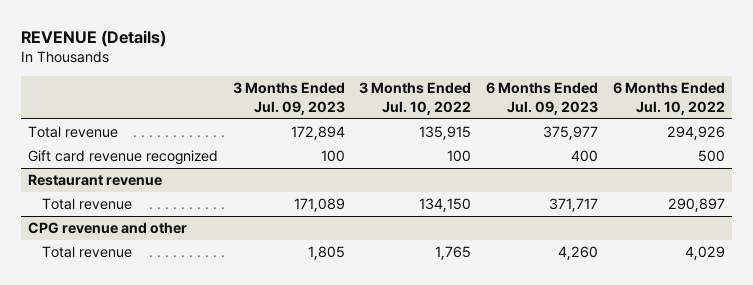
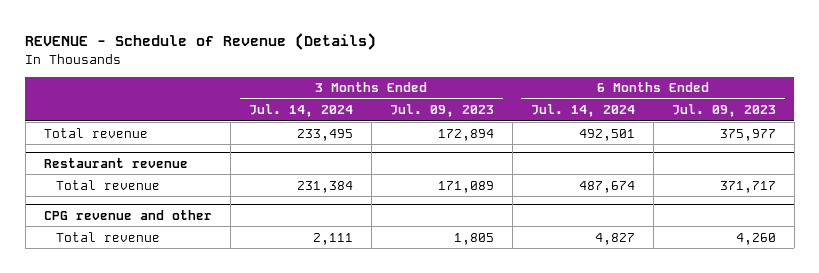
- REVENUE (Details)
+ REVENUE - Schedule of Revenue (Details)
- | 3 Months Ended Jul. 09, 2023 | 3 Months Ended Jul. 10, 2022 | 6 Months Ended Jul. 09, 2023 | 6 Months Ended Jul. 10, 2022
+ | 3 Months Ended Jul. 14, 2024 | 3 Months Ended Jul. 09, 2023 | 6 Months Ended Jul. 14, 2024 | 6 Months Ended Jul. 09, 2023
- Gift card revenue recognized | 100 | 100 | 400 | 500

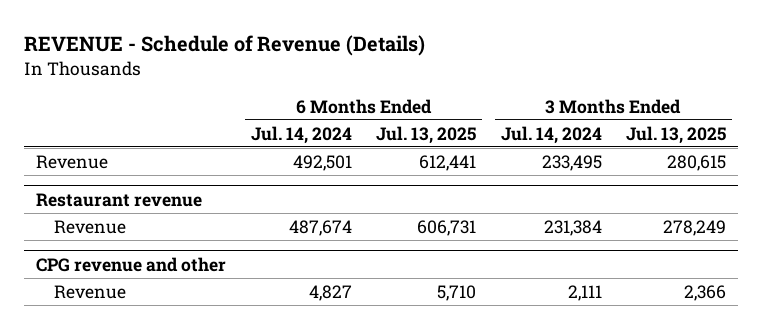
- | 3 Months Ended Jul. 14, 2024 | 3 Months Ended Jul. 09, 2023 | 6 Months Ended Jul. 14, 2024 | 6 Months Ended Jul. 09, 2023
+ | 6 Months Ended Jul. 14, 2024 | 6 Months Ended Jul. 13, 2025 | 3 Months Ended Jul. 14, 2024 | 3 Months Ended Jul. 13, 2025
- Total revenue | 233,495 | 172,894 | 492,501 | 375,977
+ Revenue | 492,501 | 612,441 | 233,495 | 280,615
@ Restaurant revenue
- Total revenue | 231,384 | 171,089 | 487,674 | 371,717
+ Revenue | 487,674 | 606,731 | 231,384 | 278,249
@ CPG revenue and other
- Total revenue | 2,111 | 1,805 | 4,827 | 4,260
+ Revenue | 4,827 | 5,710 | 2,111 | 2,366

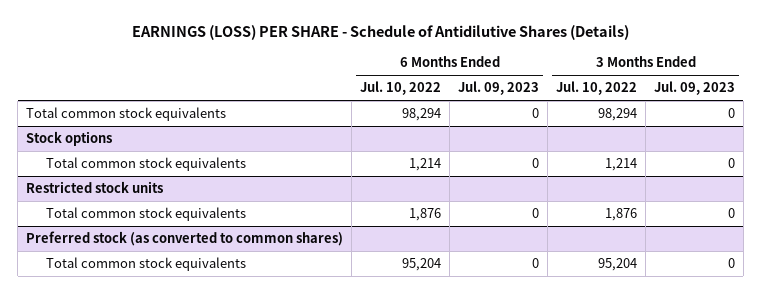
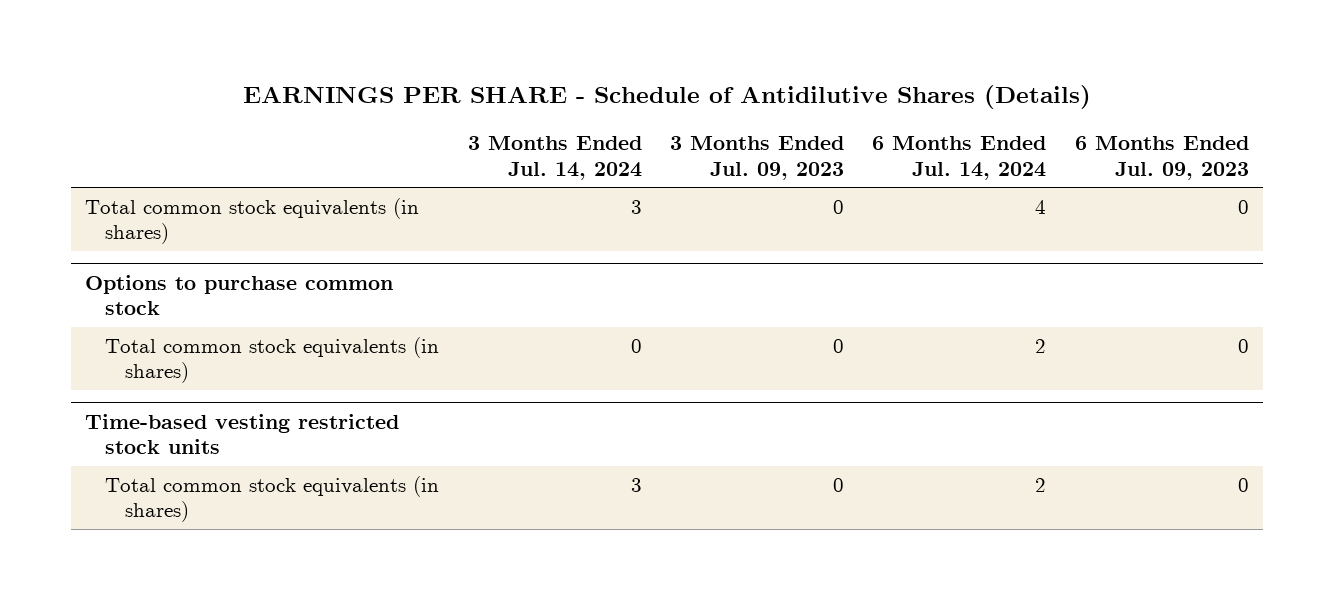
- EARNINGS (LOSS) PER SHARE - Schedule of Antidilutive Shares (Details)
+ EARNINGS PER SHARE - Schedule of Antidilutive Shares (Details)
- | 6 Months Ended Jul. 10, 2022 | 6 Months Ended Jul. 09, 2023 | 3 Months Ended Jul. 10, 2022 | 3 Months Ended Jul. 09, 2023
+ | 3 Months Ended Jul. 14, 2024 | 3 Months Ended Jul. 09, 2023 | 6 Months Ended Jul. 14, 2024 | 6 Months Ended Jul. 09, 2023
- Total common stock equivalents | 98,294 | 0 | 98,294 | 0
- Stock options
- Total common stock equivalents | 1,214 | 0 | 1,214 | 0
- Restricted stock units
- Total common stock equivalents | 1,876 | 0 | 1,876 | 0
- Preferred stock (as converted to common shares)
- Total common stock equivalents | 95,204 | 0 | 95,204 | 0
+ Total common stock equivalents (in shares) | 3 | 0 | 4 | 0
+ Options to purchase common stock
+ Total common stock equivalents (in shares) | 0 | 0 | 2 | 0
+ Time-based vesting restricted stock units
+ Total common stock equivalents (in shares) | 3 | 0 | 2 | 0

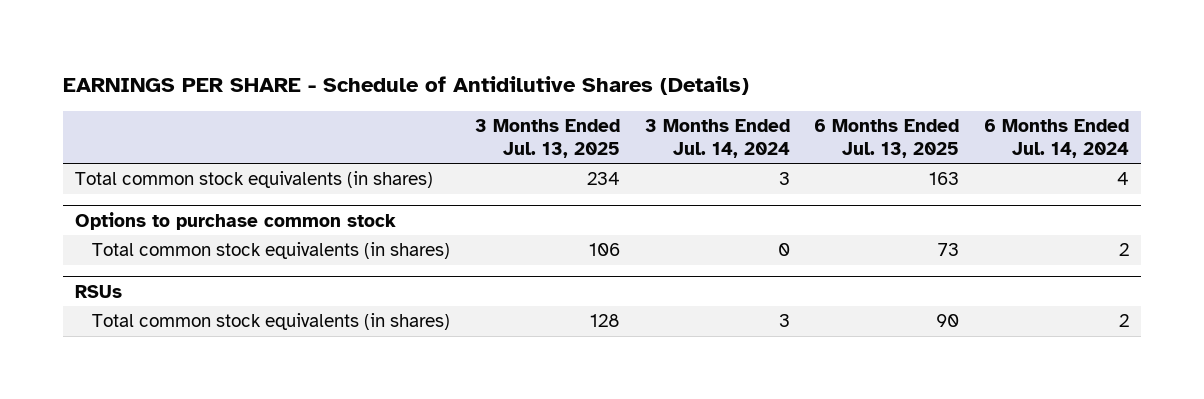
- | 3 Months Ended Jul. 14, 2024 | 3 Months Ended Jul. 09, 2023 | 6 Months Ended Jul. 14, 2024 | 6 Months Ended Jul. 09, 2023
+ | 3 Months Ended Jul. 13, 2025 | 3 Months Ended Jul. 14, 2024 | 6 Months Ended Jul. 13, 2025 | 6 Months Ended Jul. 14, 2024
- Time-based vesting restricted stock units
+ RSUs

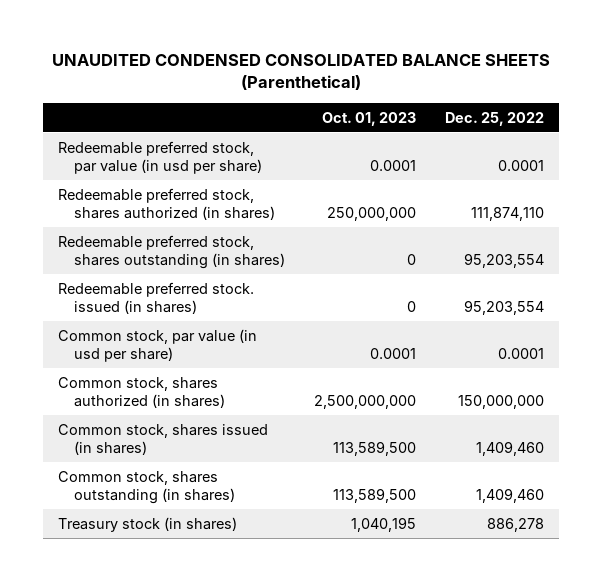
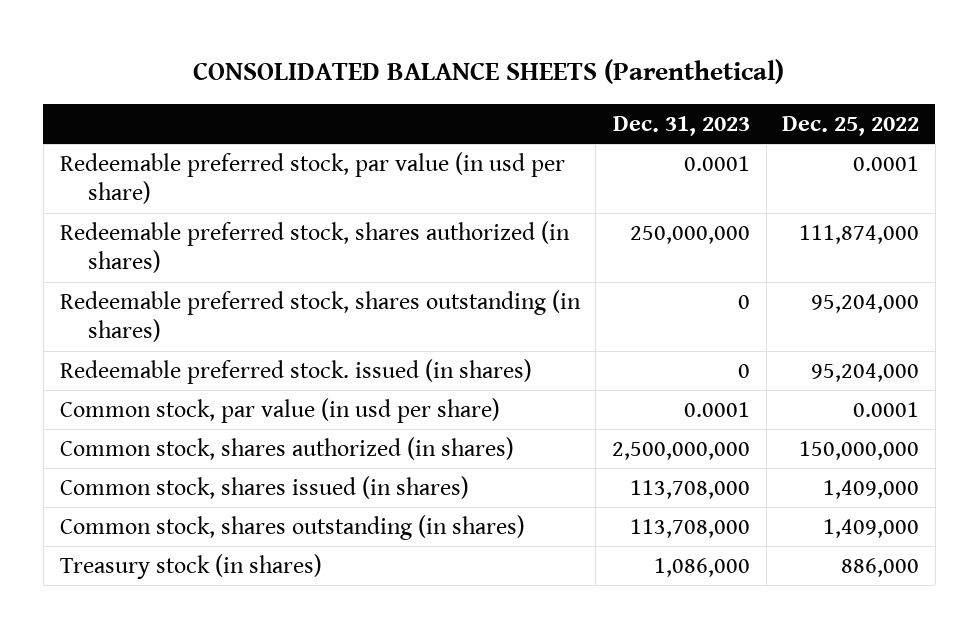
- UNAUDITED CONDENSED CONSOLIDATED BALANCE SHEETS (Parenthetical)
+ CONSOLIDATED BALANCE SHEETS (Parenthetical)
- | Oct. 01, 2023 | Dec. 25, 2022
+ | Dec. 31, 2023 | Dec. 25, 2022
- Redeemable preferred stock, shares authorized (in shares) | 250,000,000 | 111,874,110
- Redeemable preferred stock, shares outstanding (in shares) | 0 | 95,203,554
- Redeemable preferred stock. issued (in shares) | 0 | 95,203,554
+ Redeemable preferred stock, shares authorized (in shares) | 250,000,000 | 111,874,000
+ Redeemable preferred stock, shares outstanding (in shares) | 0 | 95,204,000
+ Redeemable preferred stock. issued (in shares) | 0 | 95,204,000
- Common stock, shares issued (in shares) | 113,589,500 | 1,409,460
- Common stock, shares outstanding (in shares) | 113,589,500 | 1,409,460
- Treasury stock (in shares) | 1,040,195 | 886,278
+ Common stock, shares issued (in shares) | 113,708,000 | 1,409,000
+ Common stock, shares outstanding (in shares) | 113,708,000 | 1,409,000
+ Treasury stock (in shares) | 1,086,000 | 886,000

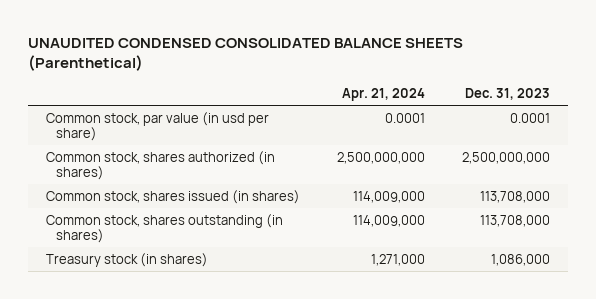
- CONSOLIDATED BALANCE SHEETS (Parenthetical)
+ UNAUDITED CONDENSED CONSOLIDATED BALANCE SHEETS (Parenthetical)
- | Dec. 31, 2023 | Dec. 25, 2022
+ | Apr. 21, 2024 | Dec. 31, 2023
- Redeemable preferred stock, par value (in usd per share) | 0.0001 | 0.0001
- Redeemable preferred stock, shares authorized (in shares) | 250,000,000 | 111,874,000
- Redeemable preferred stock, shares outstanding (in shares) | 0 | 95,204,000
- Redeemable preferred stock. issued (in shares) | 0 | 95,204,000

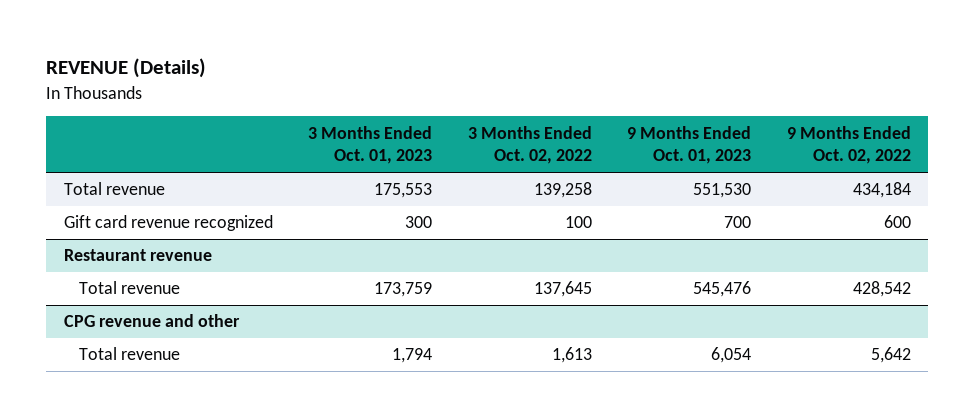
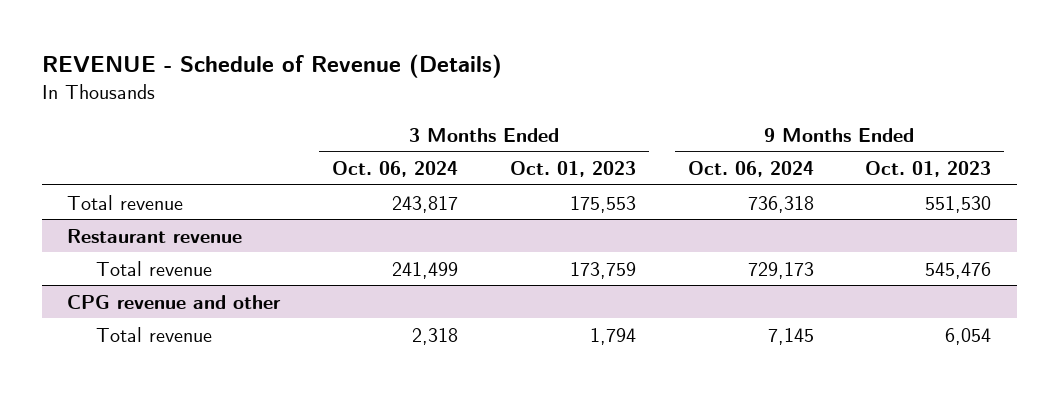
- REVENUE (Details)
+ REVENUE - Schedule of Revenue (Details)
- | 3 Months Ended Oct. 01, 2023 | 3 Months Ended Oct. 02, 2022 | 9 Months Ended Oct. 01, 2023 | 9 Months Ended Oct. 02, 2022
+ | 3 Months Ended Oct. 06, 2024 | 3 Months Ended Oct. 01, 2023 | 9 Months Ended Oct. 06, 2024 | 9 Months Ended Oct. 01, 2023
- Gift card revenue recognized | 300 | 100 | 700 | 600

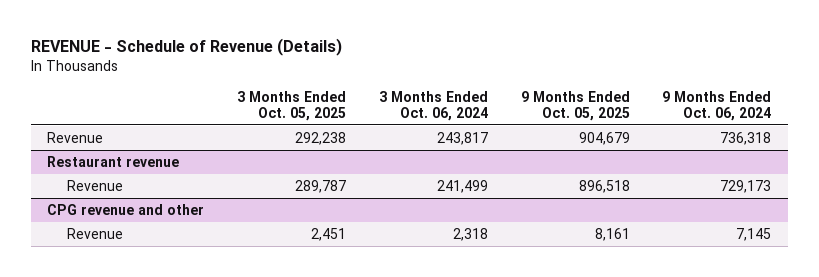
- | 3 Months Ended Oct. 06, 2024 | 3 Months Ended Oct. 01, 2023 | 9 Months Ended Oct. 06, 2024 | 9 Months Ended Oct. 01, 2023
+ | 3 Months Ended Oct. 05, 2025 | 3 Months Ended Oct. 06, 2024 | 9 Months Ended Oct. 05, 2025 | 9 Months Ended Oct. 06, 2024
- Total revenue | 243,817 | 175,553 | 736,318 | 551,530
+ Revenue | 292,238 | 243,817 | 904,679 | 736,318
@ Restaurant revenue
- Total revenue | 241,499 | 173,759 | 729,173 | 545,476
+ Revenue | 289,787 | 241,499 | 896,518 | 729,173
@ CPG revenue and other
- Total revenue | 2,318 | 1,794 | 7,145 | 6,054
+ Revenue | 2,451 | 2,318 | 8,161 | 7,145

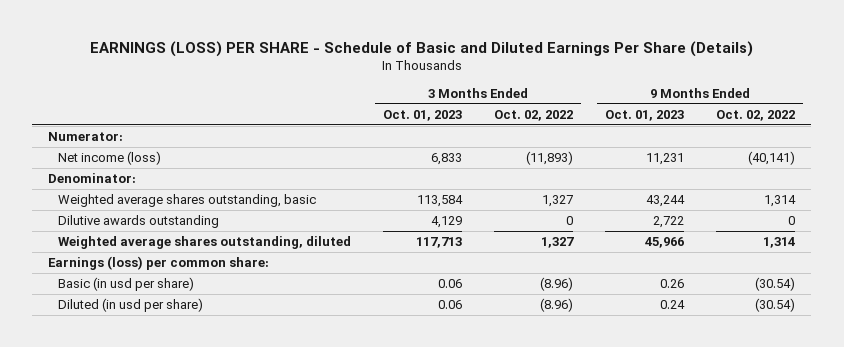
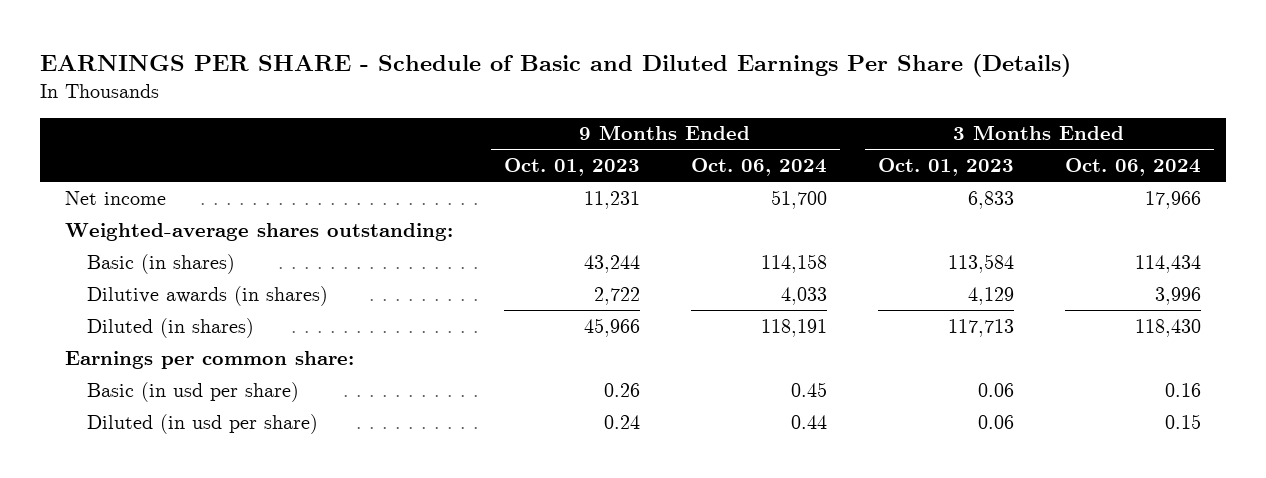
- EARNINGS (LOSS) PER SHARE - Schedule of Basic and Diluted Earnings Per Share (Details)
+ EARNINGS PER SHARE - Schedule of Basic and Diluted Earnings Per Share (Details)
- | 3 Months Ended Oct. 01, 2023 | 3 Months Ended Oct. 02, 2022 | 9 Months Ended Oct. 01, 2023 | 9 Months Ended Oct. 02, 2022
+ | 9 Months Ended Oct. 01, 2023 | 9 Months Ended Oct. 06, 2024 | 3 Months Ended Oct. 01, 2023 | 3 Months Ended Oct. 06, 2024
- Numerator:
- Net income (loss) | 6,833 | (11,893) | 11,231 | (40,141)
- Denominator:
- Weighted average shares outstanding, basic | 113,584 | 1,327 | 43,244 | 1,314
- Dilutive awards outstanding | 4,129 | 0 | 2,722 | 0
- Weighted average shares outstanding, diluted | 117,713 | 1,327 | 45,966 | 1,314
- Earnings (loss) per common share:
+ Net income | 11,231 | 51,700 | 6,833 | 17,966
+ Weighted-average shares outstanding:
+ Basic (in shares) | 43,244 | 114,158 | 113,584 | 114,434
+ Dilutive awards (in shares) | 2,722 | 4,033 | 4,129 | 3,996
+ Diluted (in shares) | 45,966 | 118,191 | 117,713 | 118,430
+ Earnings per common share:

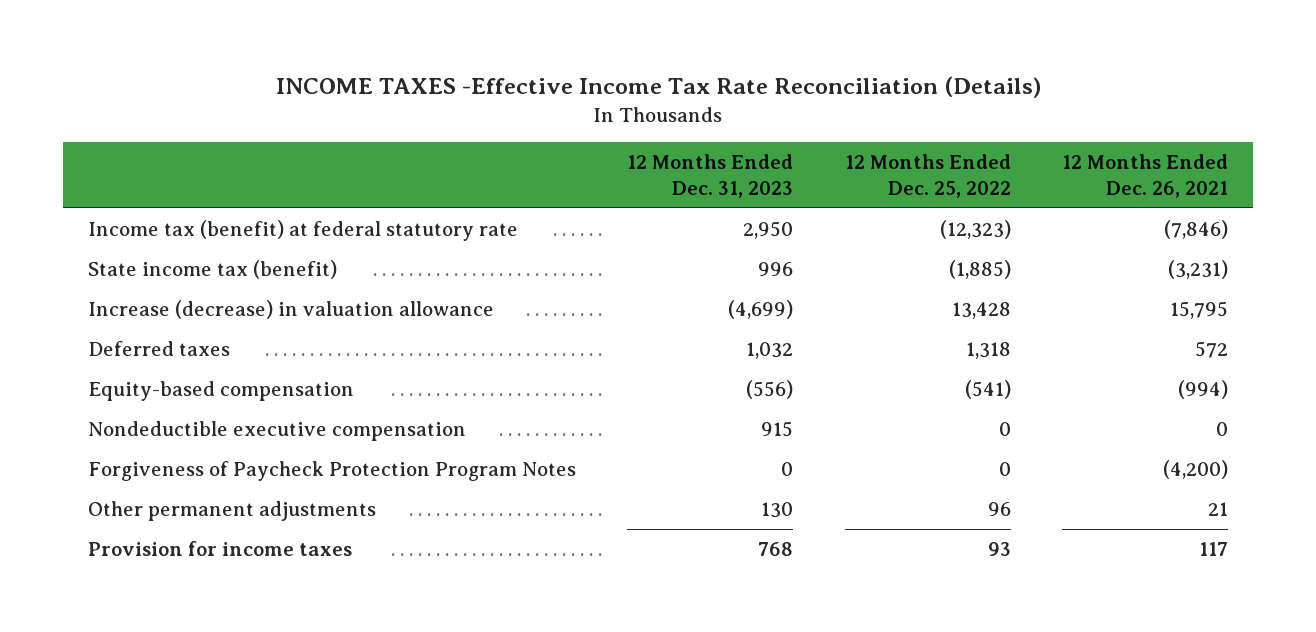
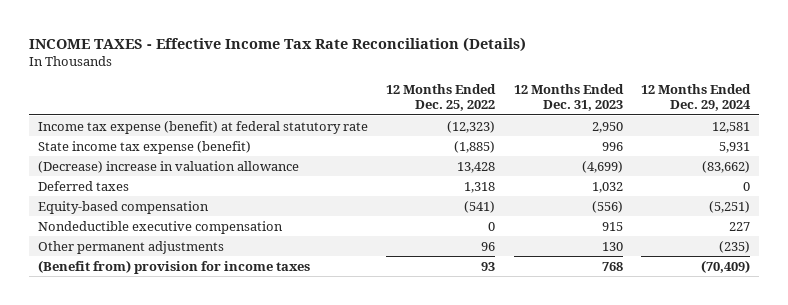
- INCOME TAXES -Effective Income Tax Rate Reconciliation (Details)
+ INCOME TAXES - Effective Income Tax Rate Reconciliation (Details)
- | 12 Months Ended Dec. 31, 2023 | 12 Months Ended Dec. 25, 2022 | 12 Months Ended Dec. 26, 2021
+ | 12 Months Ended Dec. 25, 2022 | 12 Months Ended Dec. 31, 2023 | 12 Months Ended Dec. 29, 2024
- Income tax (benefit) at federal statutory rate | 2,950 | (12,323) | (7,846)
- State income tax (benefit) | 996 | (1,885) | (3,231)
- Increase (decrease) in valuation allowance | (4,699) | 13,428 | 15,795
+ Income tax expense (benefit) at federal statutory rate | (12,323) | 2,950 | 12,581
+ State income tax expense (benefit) | (1,885) | 996 | 5,931
+ (Decrease) increase in valuation allowance | 13,428 | (4,699) | (83,662)
- Forgiveness of Paycheck Protection Program Notes | 0 | 0 | (4,200)
- Provision for income taxes | 768 | 93 | 117
+ (Benefit from) provision for income taxes | 93 | 768 | (70,409)

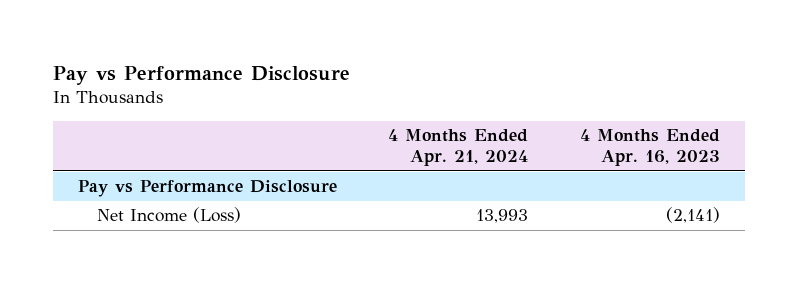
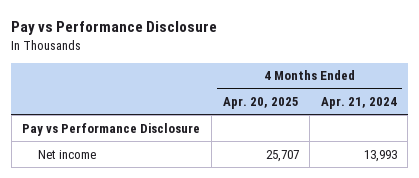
- | 4 Months Ended Apr. 21, 2024 | 4 Months Ended Apr. 16, 2023
+ | 4 Months Ended Apr. 20, 2025 | 4 Months Ended Apr. 21, 2024
- Net Income (Loss) | 13,993 | (2,141)
+ Net income | 25,707 | 13,993

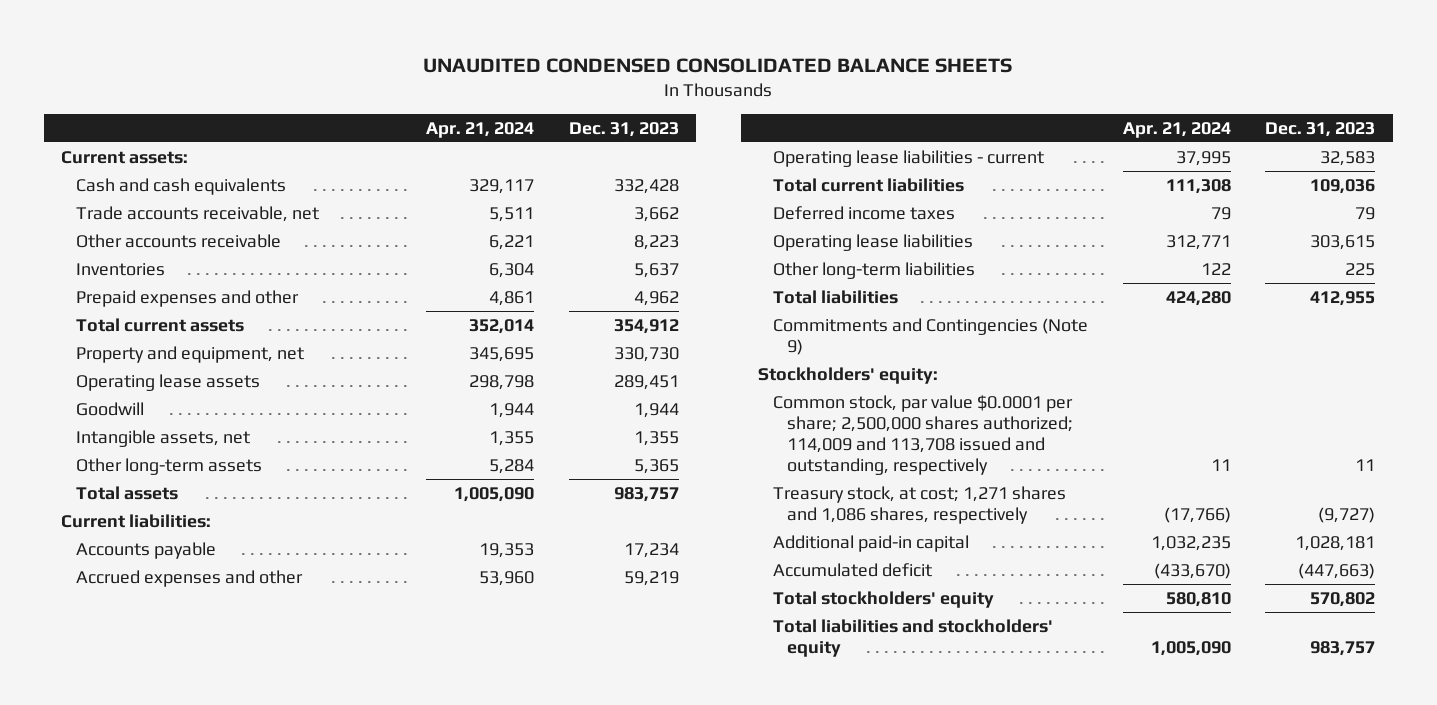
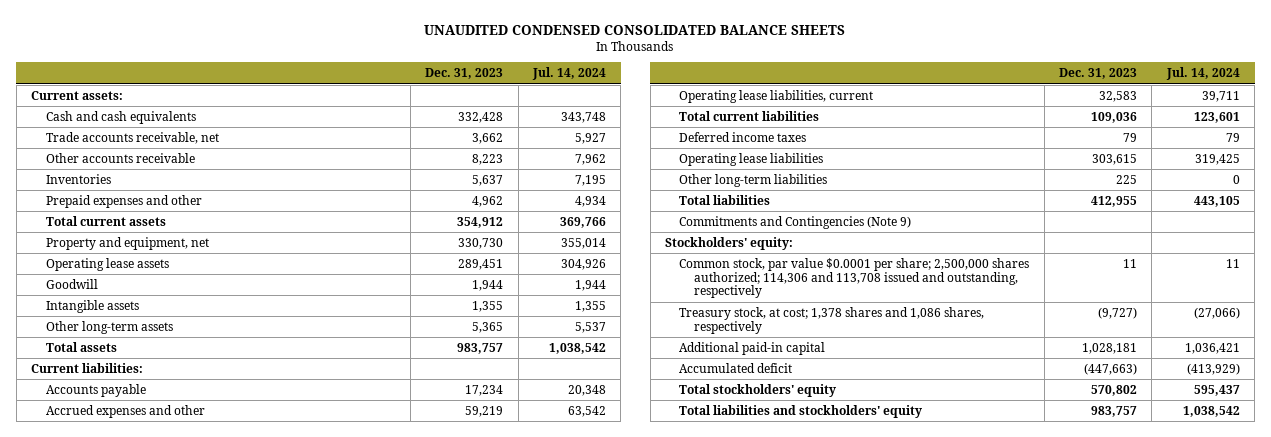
- | Apr. 21, 2024 | Dec. 31, 2023
+ | Dec. 31, 2023 | Jul. 14, 2024
- Intangible assets, net | 1,355 | 1,355
+ Intangible assets | 1,355 | 1,355
- Operating lease liabilities - current | 37,995 | 32,583
+ Operating lease liabilities, current | 32,583 | 39,711
- Common stock, par value $0.0001 per share; 2,500,000 shares authorized; 114,009 and 113,708 issued and outstanding, respectively | 11 | 11
- Treasury stock, at cost; 1,271 shares and 1,086 shares, respectively | (17,766) | (9,727)
+ Common stock, par value $0.0001 per share; 2,500,000 shares authorized; 114,306 and 113,708 issued and outstanding, respectively | 11 | 11
+ Treasury stock, at cost; 1,378 shares and 1,086 shares, respectively | (9,727) | (27,066)

